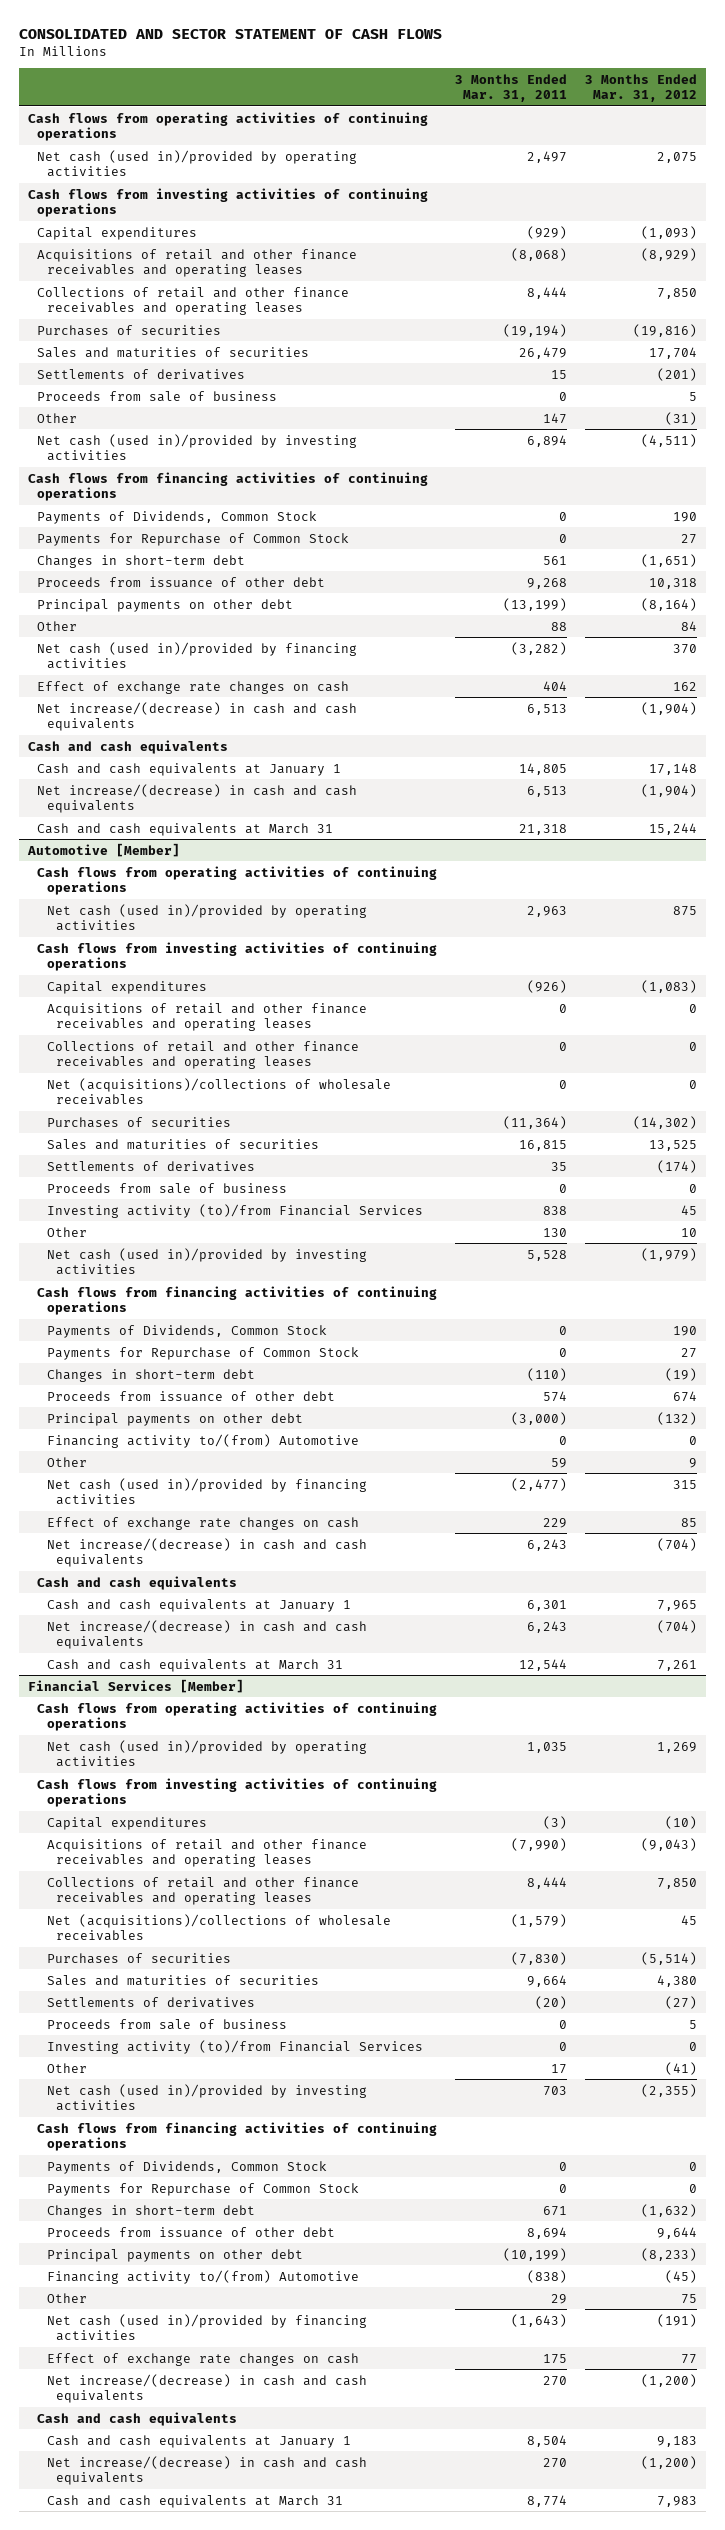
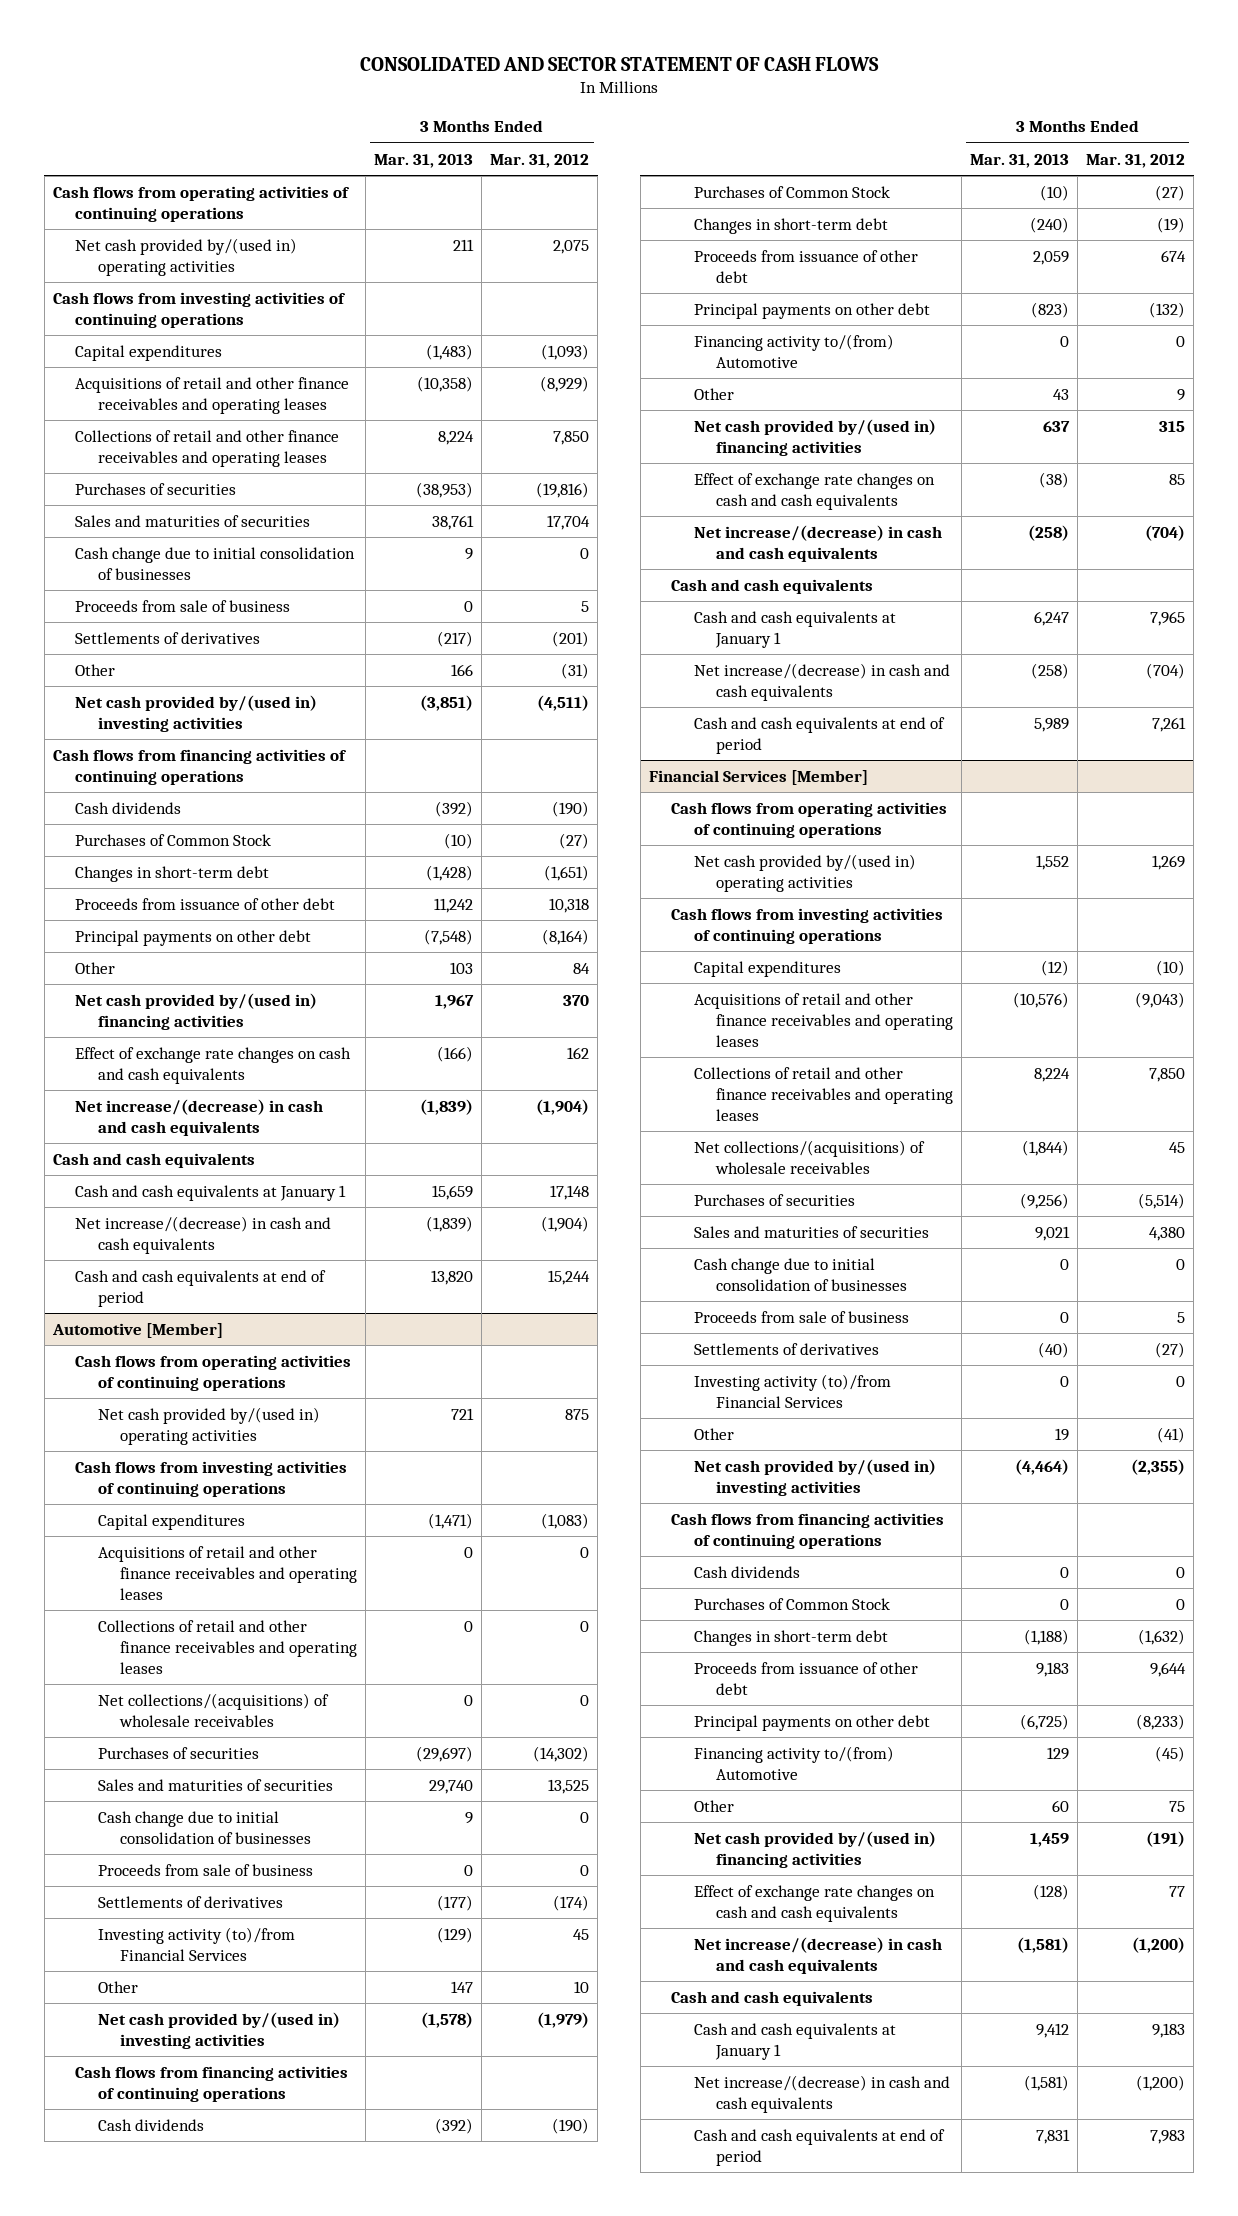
- | 3 Months Ended Mar. 31, 2011 | 3 Months Ended Mar. 31, 2012
+ | 3 Months Ended Mar. 31, 2013 | 3 Months Ended Mar. 31, 2012
- Net cash (used in)/provided by operating activities | 2,497 | 2,075
+ Net cash provided by/(used in) operating activities | 211 | 2,075
+ Cash change due to initial consolidation of businesses | 9 | 0
moved down: Settlements of derivatives | (217) | (201)
- Net cash (used in)/provided by investing activities | 6,894 | (4,511)
+ Net cash provided by/(used in) investing activities | (3,851) | (4,511)
- Payments of Dividends, Common Stock | 0 | 190
- Payments for Repurchase of Common Stock | 0 | 27
+ Cash dividends | (392) | (190)
+ Purchases of Common Stock | (10) | (27)
- Net cash (used in)/provided by financing activities | (3,282) | 370
- Effect of exchange rate changes on cash | 404 | 162
+ Net cash provided by/(used in) financing activities | 1,967 | 370
+ Effect of exchange rate changes on cash and cash equivalents | (166) | 162
- Cash and cash equivalents at March 31 | 21,318 | 15,244
+ Cash and cash equivalents at end of period | 13,820 | 15,244
@ Automotive [Member]
- Net cash (used in)/provided by operating activities | 2,963 | 875
+ Net cash provided by/(used in) operating activities | 721 | 875
- Net (acquisitions)/collections of wholesale receivables | 0 | 0
+ Net collections/(acquisitions) of wholesale receivables | 0 | 0
+ Cash change due to initial consolidation of businesses | 9 | 0
moved down: Settlements of derivatives | (177) | (174)
- Net cash (used in)/provided by investing activities | 5,528 | (1,979)
+ Net cash provided by/(used in) investing activities | (1,578) | (1,979)
- Payments of Dividends, Common Stock | 0 | 190
- Payments for Repurchase of Common Stock | 0 | 27
+ Cash dividends | (392) | (190)
+ Purchases of Common Stock | (10) | (27)
- Net cash (used in)/provided by financing activities | (2,477) | 315
- Effect of exchange rate changes on cash | 229 | 85
+ Net cash provided by/(used in) financing activities | 637 | 315
+ Effect of exchange rate changes on cash and cash equivalents | (38) | 85
- Cash and cash equivalents at March 31 | 12,544 | 7,261
+ Cash and cash equivalents at end of period | 5,989 | 7,261
@ Financial Services [Member]
- Net cash (used in)/provided by operating activities | 1,035 | 1,269
+ Net cash provided by/(used in) operating activities | 1,552 | 1,269
- Net (acquisitions)/collections of wholesale receivables | (1,579) | 45
+ Net collections/(acquisitions) of wholesale receivables | (1,844) | 45
+ Cash change due to initial consolidation of businesses | 0 | 0
moved down: Settlements of derivatives | (40) | (27)
- Net cash (used in)/provided by investing activities | 703 | (2,355)
+ Net cash provided by/(used in) investing activities | (4,464) | (2,355)
- Payments of Dividends, Common Stock | 0 | 0
- Payments for Repurchase of Common Stock | 0 | 0
+ Cash dividends | 0 | 0
+ Purchases of Common Stock | 0 | 0
- Net cash (used in)/provided by financing activities | (1,643) | (191)
- Effect of exchange rate changes on cash | 175 | 77
+ Net cash provided by/(used in) financing activities | 1,459 | (191)
+ Effect of exchange rate changes on cash and cash equivalents | (128) | 77
- Cash and cash equivalents at March 31 | 8,774 | 7,983
+ Cash and cash equivalents at end of period | 7,831 | 7,983

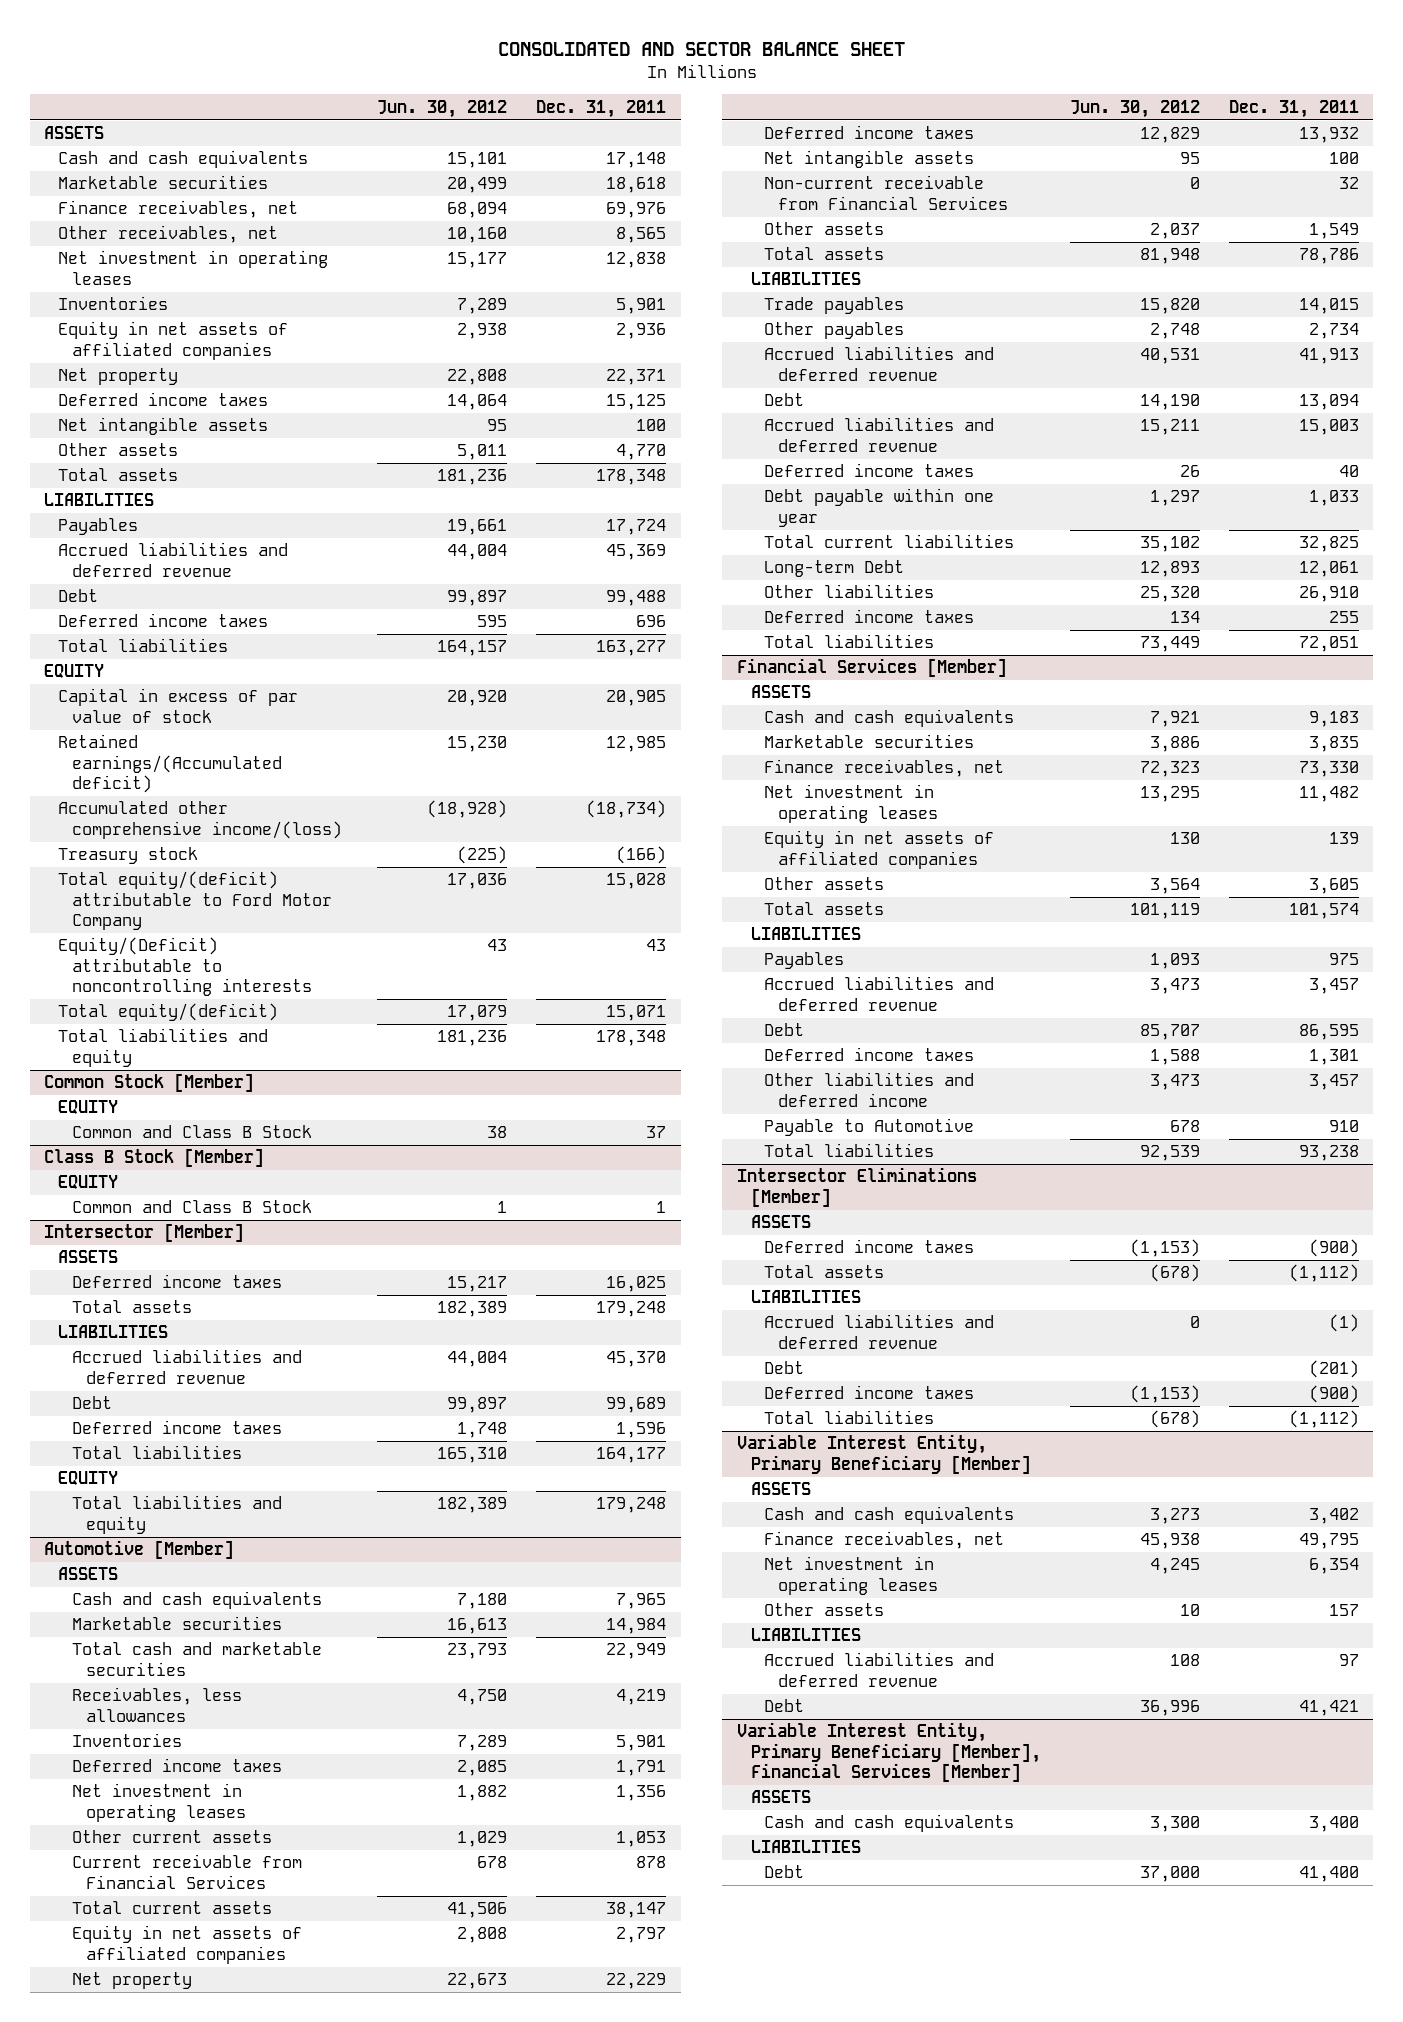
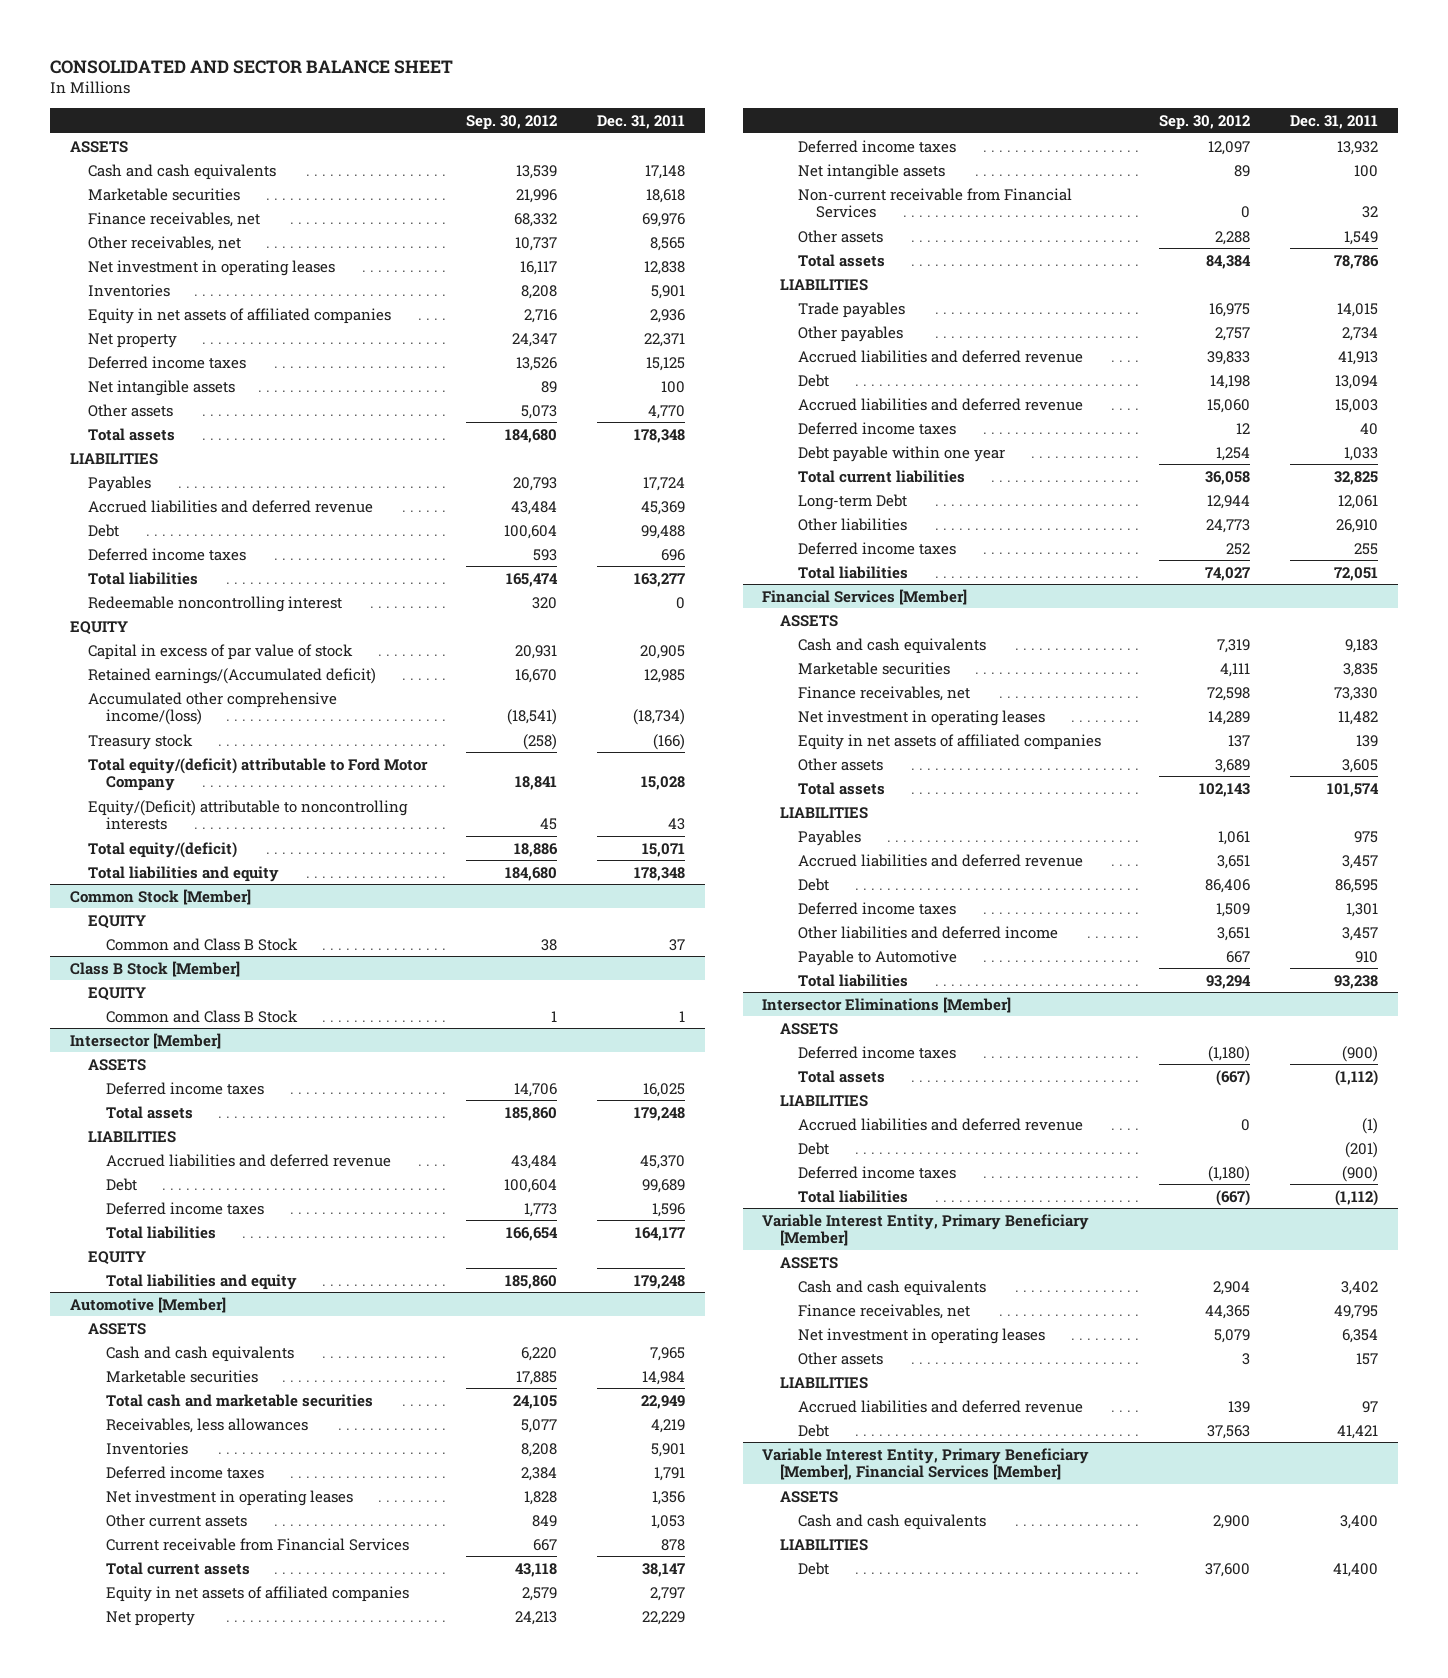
- | Jun. 30, 2012 | Dec. 31, 2011
+ | Sep. 30, 2012 | Dec. 31, 2011
+ Redeemable noncontrolling interest | 320 | 0

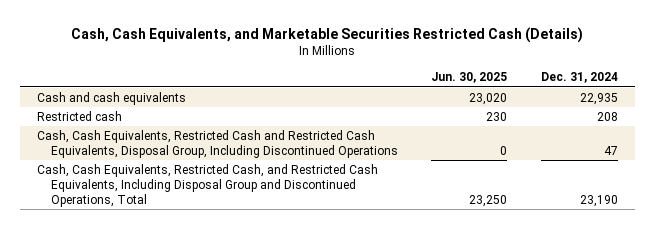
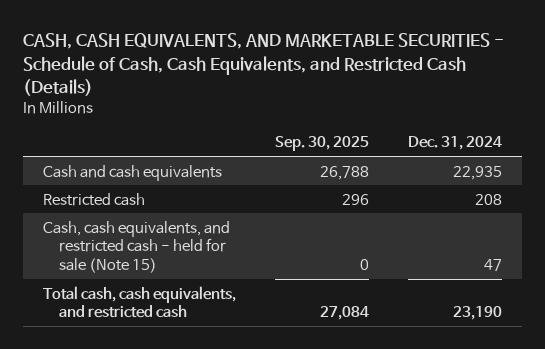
- Cash, Cash Equivalents, and Marketable Securities Restricted Cash (Details)
+ CASH, CASH EQUIVALENTS, AND MARKETABLE SECURITIES - Schedule of Cash, Cash Equivalents, and Restricted Cash (Details)
- | Jun. 30, 2025 | Dec. 31, 2024
+ | Sep. 30, 2025 | Dec. 31, 2024
- Cash, Cash Equivalents, Restricted Cash and Restricted Cash Equivalents, Disposal Group, Including Discontinued Operations | 0 | 47
- Cash, Cash Equivalents, Restricted Cash, and Restricted Cash Equivalents, Including Disposal Group and Discontinued Operations, Total | 23,250 | 23,190
+ Cash, cash equivalents, and restricted cash - held for sale (Note 15) | 0 | 47
+ Total cash, cash equivalents, and restricted cash | 27,084 | 23,190

